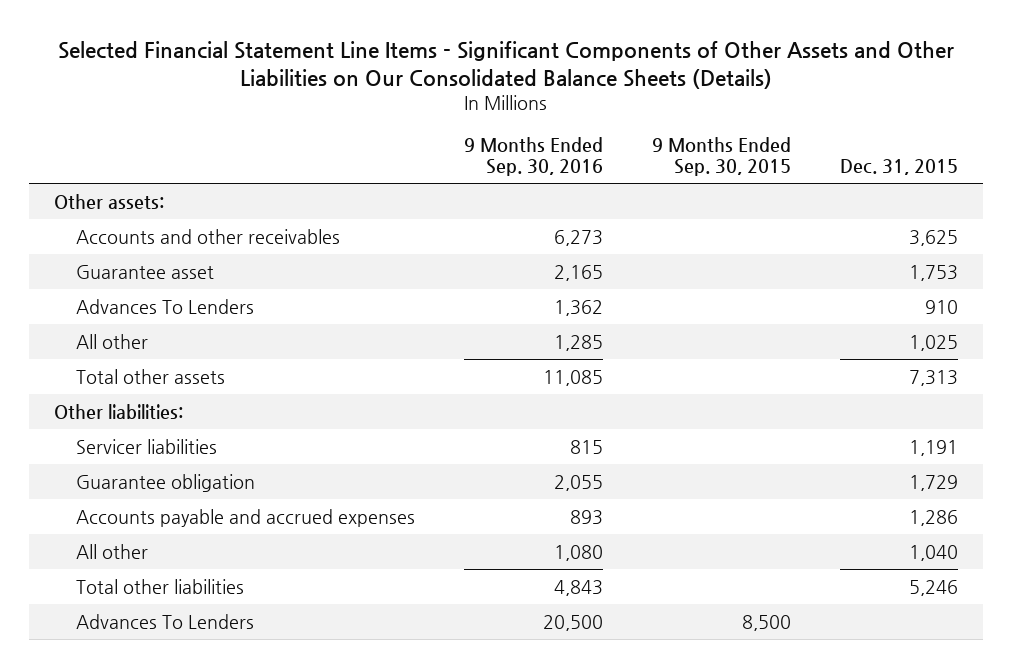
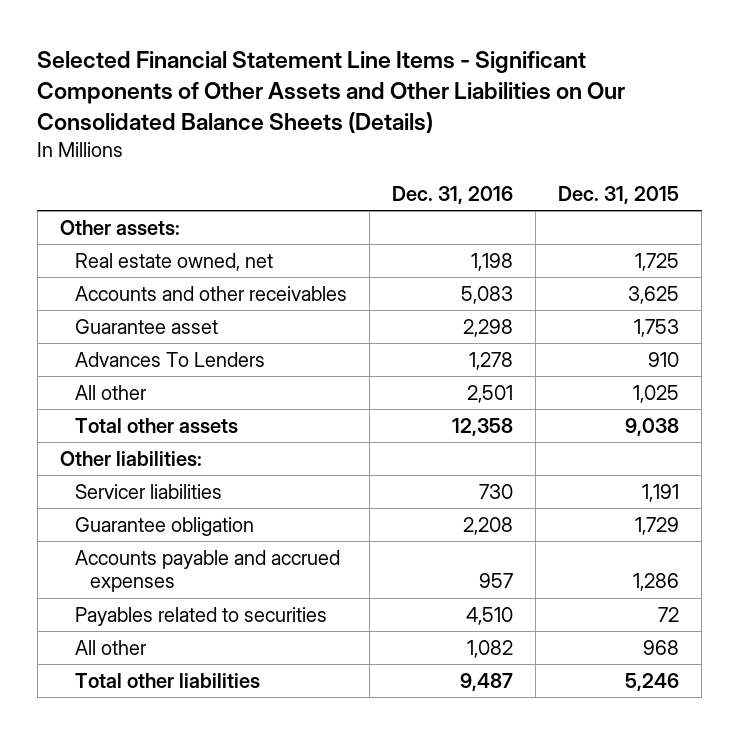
- | 9 Months Ended Sep. 30, 2016 | 9 Months Ended Sep. 30, 2015 | Dec. 31, 2015
+ | Dec. 31, 2016 | Dec. 31, 2015
+ Real estate owned, net | 1,198 | 1,725
- Total other assets | 11,085 | | 7,313
+ Total other assets | 12,358 | 9,038
- All other | 1,080 | | 1,040
+ Payables related to securities | 4,510 | 72
+ All other | 1,082 | 968
- Advances To Lenders | 20,500 | 8,500 |

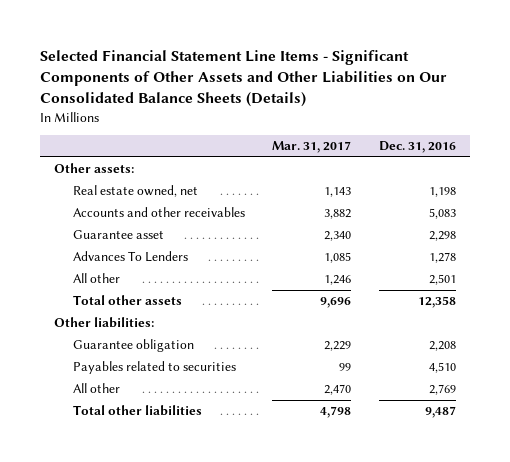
- | Dec. 31, 2016 | Dec. 31, 2015
+ | Mar. 31, 2017 | Dec. 31, 2016
- Servicer liabilities | 730 | 1,191
- Accounts payable and accrued expenses | 957 | 1,286
- All other | 1,082 | 968
+ All other | 2,470 | 2,769

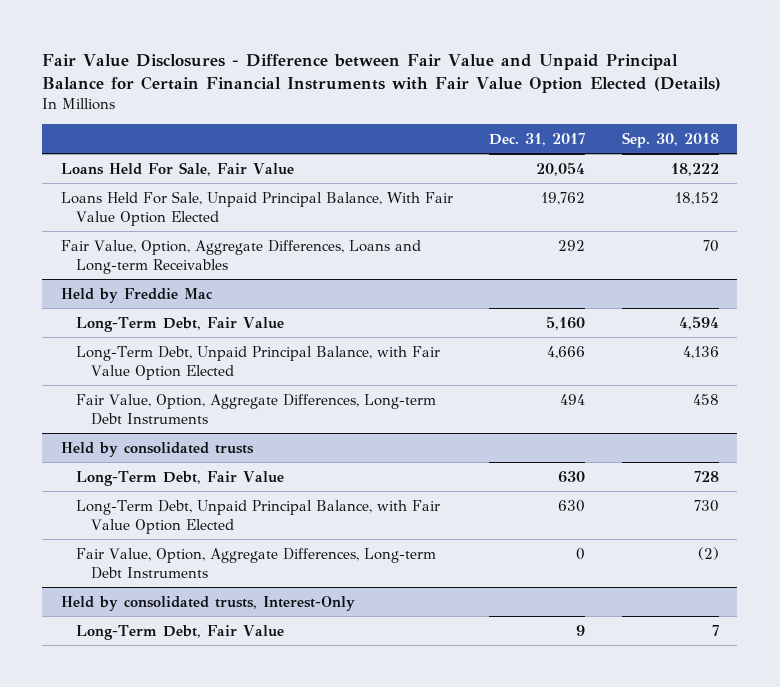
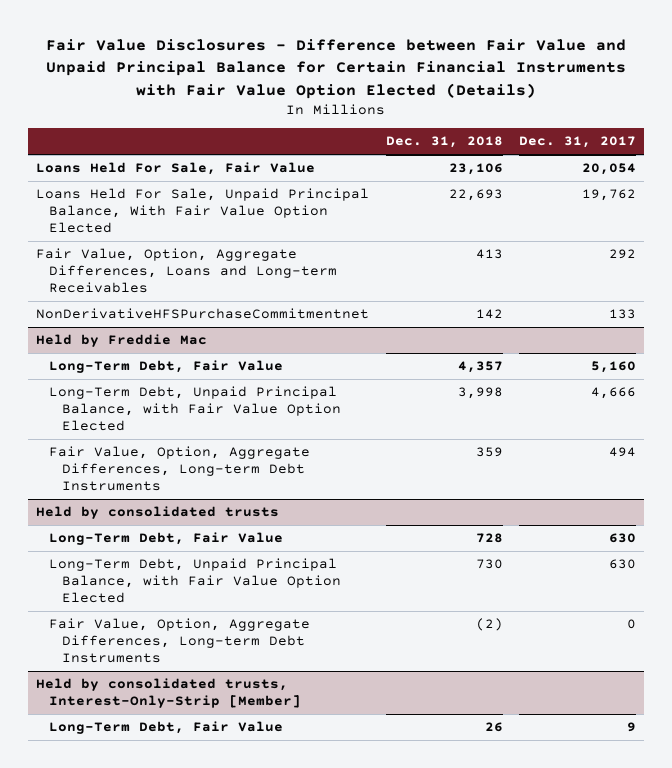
- | Dec. 31, 2017 | Sep. 30, 2018
+ | Dec. 31, 2018 | Dec. 31, 2017
+ NonDerivativeHFSPurchaseCommitmentnet | 142 | 133
- Held by consolidated trusts, Interest-Only
+ Held by consolidated trusts, Interest-Only-Strip [Member]

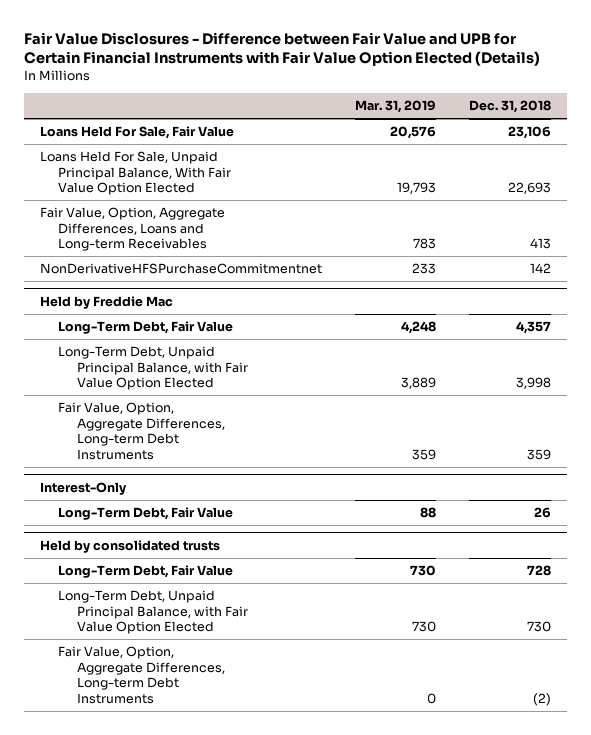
- Fair Value Disclosures - Difference between Fair Value and Unpaid Principal Balance for Certain Financial Instruments with Fair Value Option Elected (Details)
+ Fair Value Disclosures - Difference between Fair Value and UPB for Certain Financial Instruments with Fair Value Option Elected (Details)
- | Dec. 31, 2018 | Dec. 31, 2017
+ | Mar. 31, 2019 | Dec. 31, 2018
+ Interest-Only
+ Long-Term Debt, Fair Value | 88 | 26
- Held by consolidated trusts, Interest-Only-Strip [Member]
- Long-Term Debt, Fair Value | 26 | 9

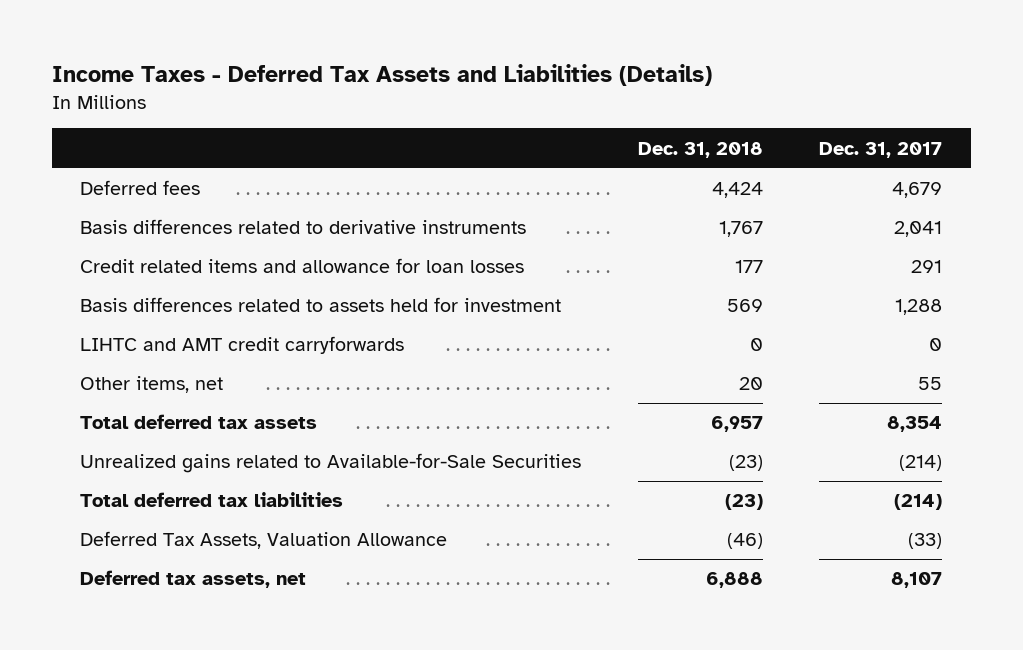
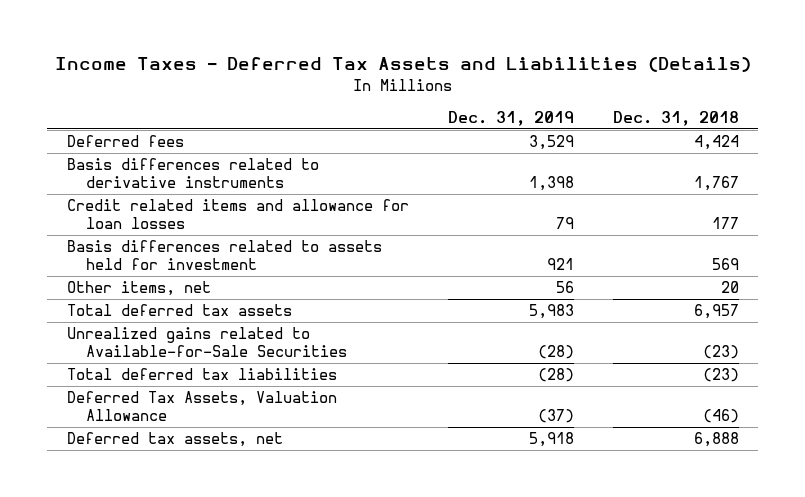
- | Dec. 31, 2018 | Dec. 31, 2017
+ | Dec. 31, 2019 | Dec. 31, 2018
- LIHTC and AMT credit carryforwards | 0 | 0

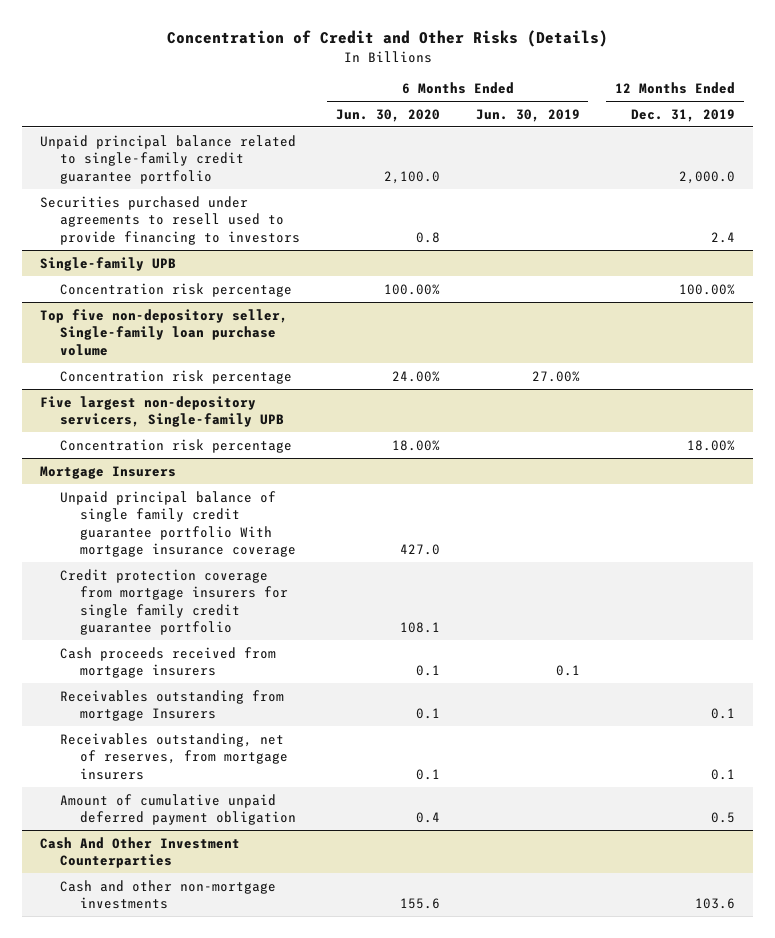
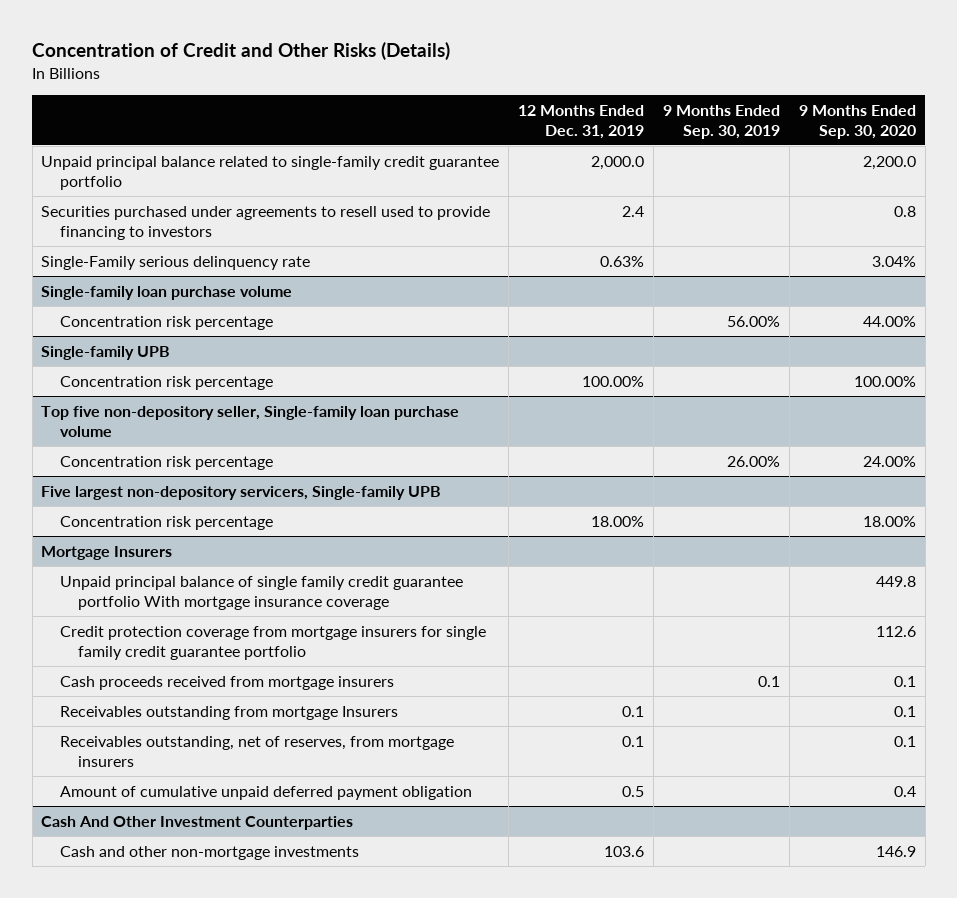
- | 6 Months Ended Jun. 30, 2020 | 6 Months Ended Jun. 30, 2019 | 12 Months Ended Dec. 31, 2019
+ | 12 Months Ended Dec. 31, 2019 | 9 Months Ended Sep. 30, 2019 | 9 Months Ended Sep. 30, 2020
+ Single-Family serious delinquency rate | 0.63% | | 3.04%
+ Single-family loan purchase volume
+ Concentration risk percentage | | 56.00% | 44.00%

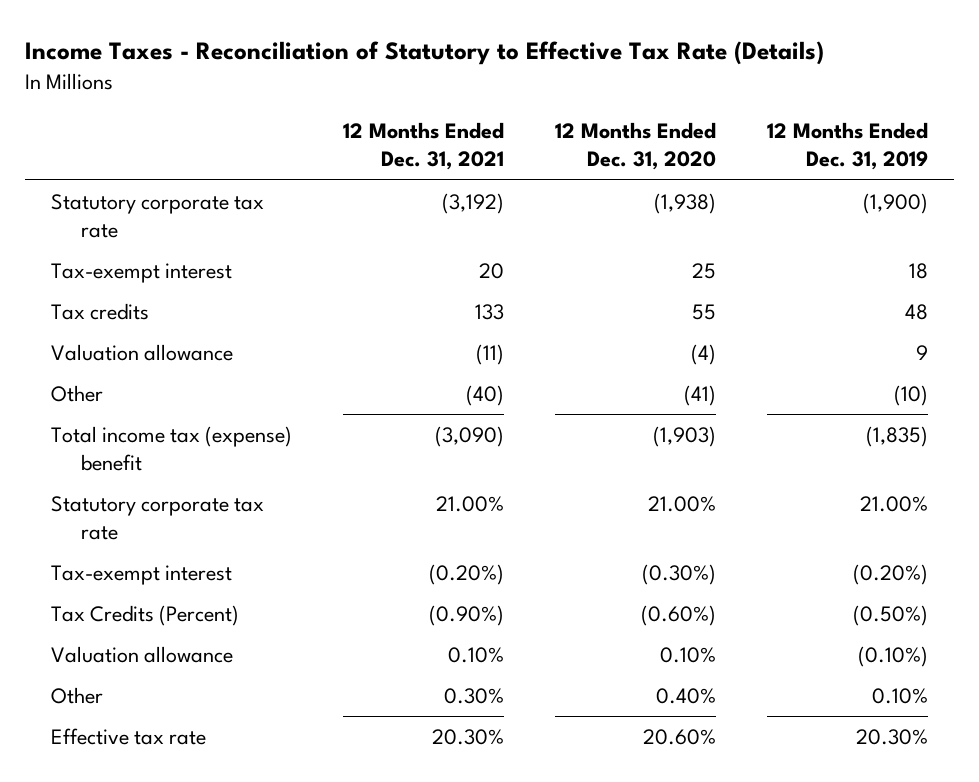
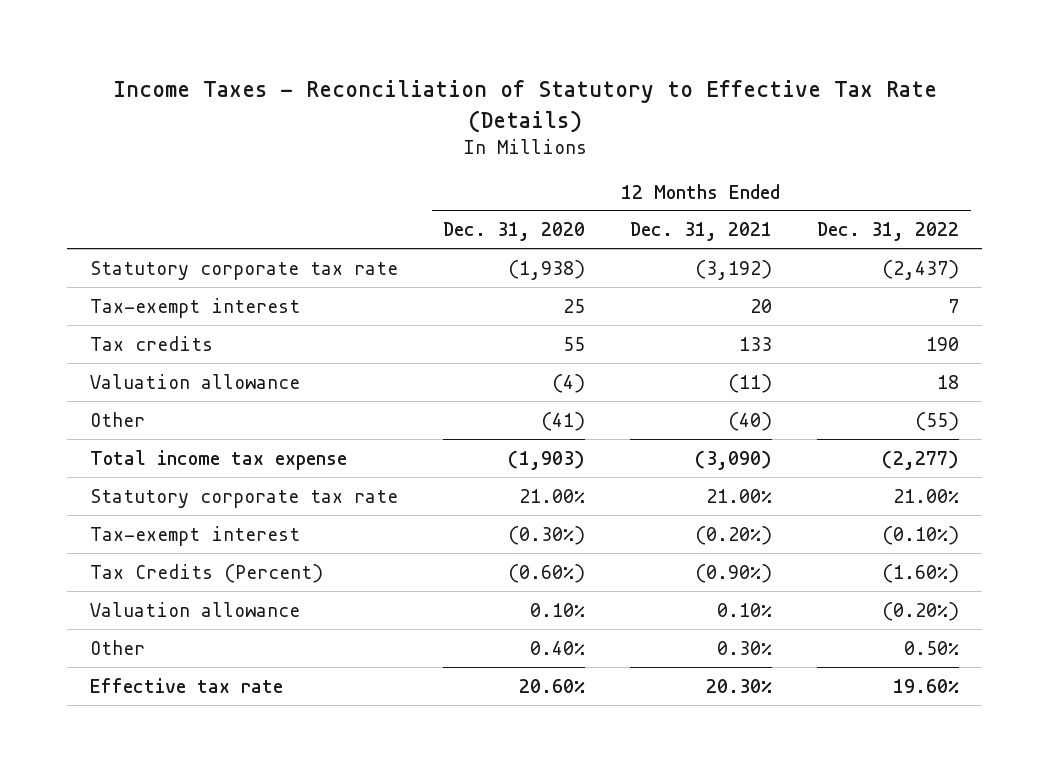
- | 12 Months Ended Dec. 31, 2021 | 12 Months Ended Dec. 31, 2020 | 12 Months Ended Dec. 31, 2019
+ | 12 Months Ended Dec. 31, 2020 | 12 Months Ended Dec. 31, 2021 | 12 Months Ended Dec. 31, 2022
- Total income tax (expense) benefit | (3,090) | (1,903) | (1,835)
+ Total income tax expense | (1,903) | (3,090) | (2,277)

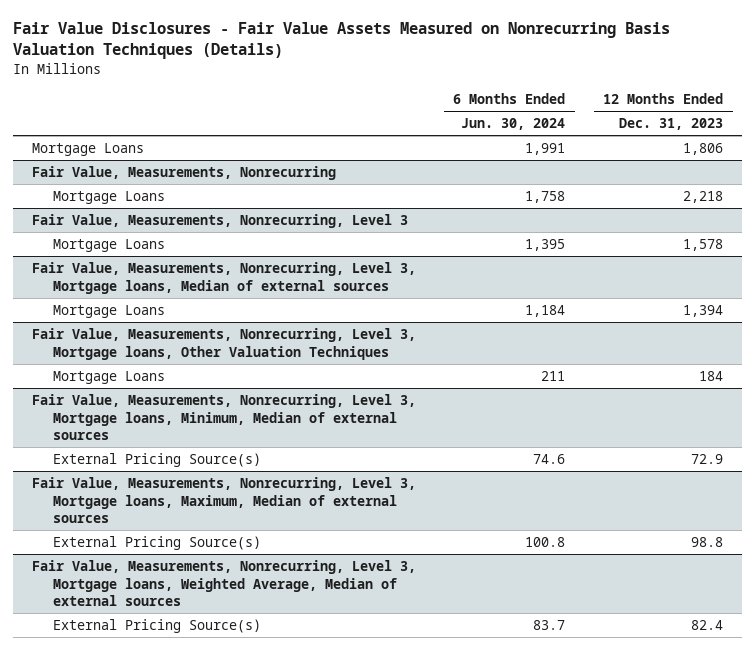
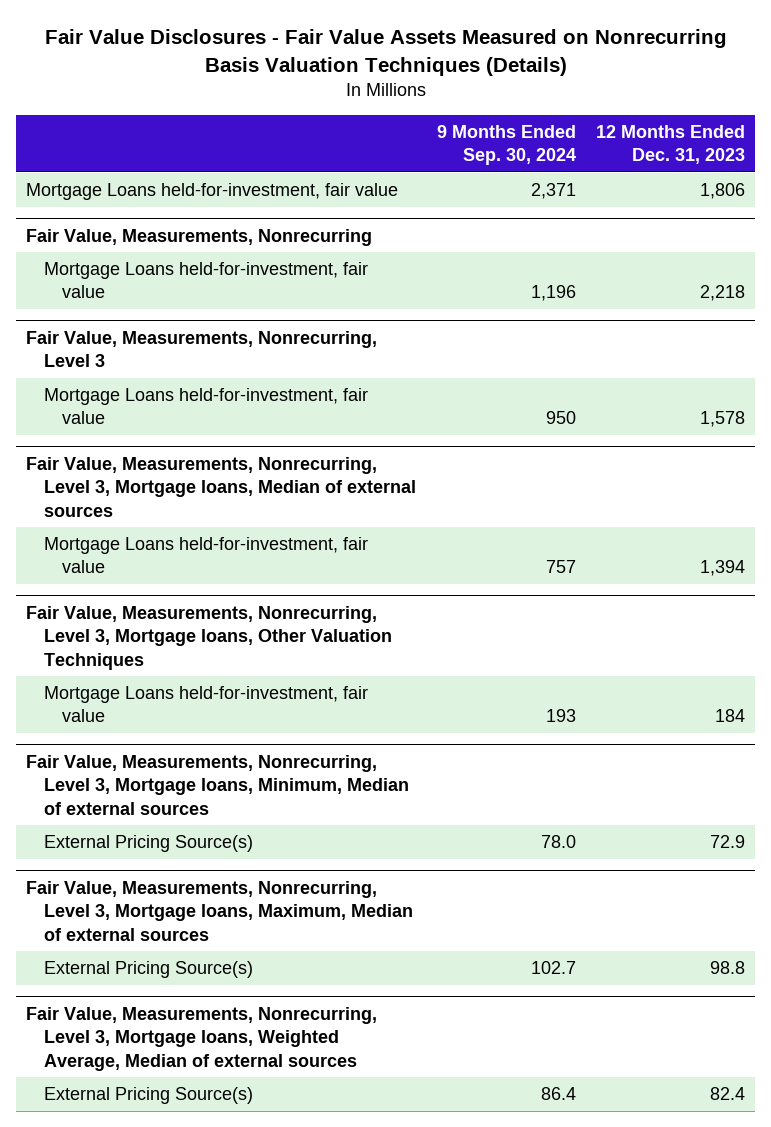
- | 6 Months Ended Jun. 30, 2024 | 12 Months Ended Dec. 31, 2023
+ | 9 Months Ended Sep. 30, 2024 | 12 Months Ended Dec. 31, 2023
- Mortgage Loans | 1,991 | 1,806
+ Mortgage Loans held-for-investment, fair value | 2,371 | 1,806
@ Fair Value, Measurements, Nonrecurring
- Mortgage Loans | 1,758 | 2,218
+ Mortgage Loans held-for-investment, fair value | 1,196 | 2,218
@ Fair Value, Measurements, Nonrecurring, Level 3
- Mortgage Loans | 1,395 | 1,578
+ Mortgage Loans held-for-investment, fair value | 950 | 1,578
@ Fair Value, Measurements, Nonrecurring, Level 3, Mortgage loans, Median of external sources
- Mortgage Loans | 1,184 | 1,394
+ Mortgage Loans held-for-investment, fair value | 757 | 1,394
@ Fair Value, Measurements, Nonrecurring, Level 3, Mortgage loans, Other Valuation Techniques
- Mortgage Loans | 211 | 184
+ Mortgage Loans held-for-investment, fair value | 193 | 184

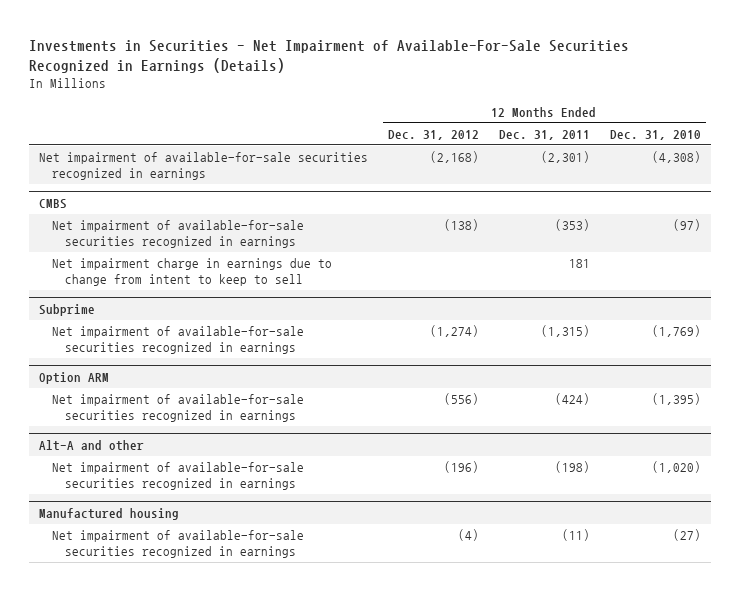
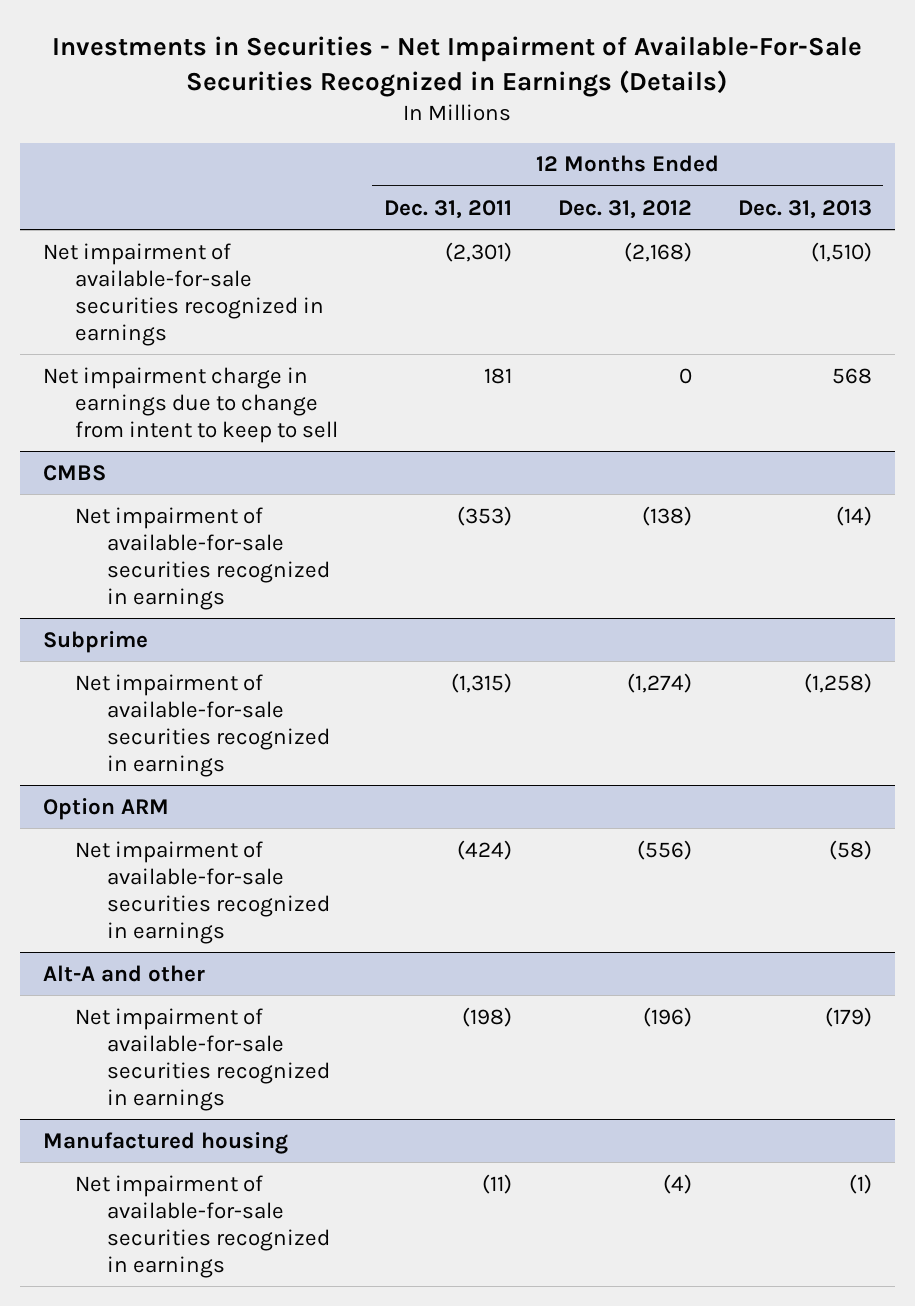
- | 12 Months Ended Dec. 31, 2012 | 12 Months Ended Dec. 31, 2011 | 12 Months Ended Dec. 31, 2010
+ | 12 Months Ended Dec. 31, 2011 | 12 Months Ended Dec. 31, 2012 | 12 Months Ended Dec. 31, 2013
+ Net impairment charge in earnings due to change from intent to keep to sell | 181 | 0 | 568
@ CMBS
- Net impairment charge in earnings due to change from intent to keep to sell | | 181 |

